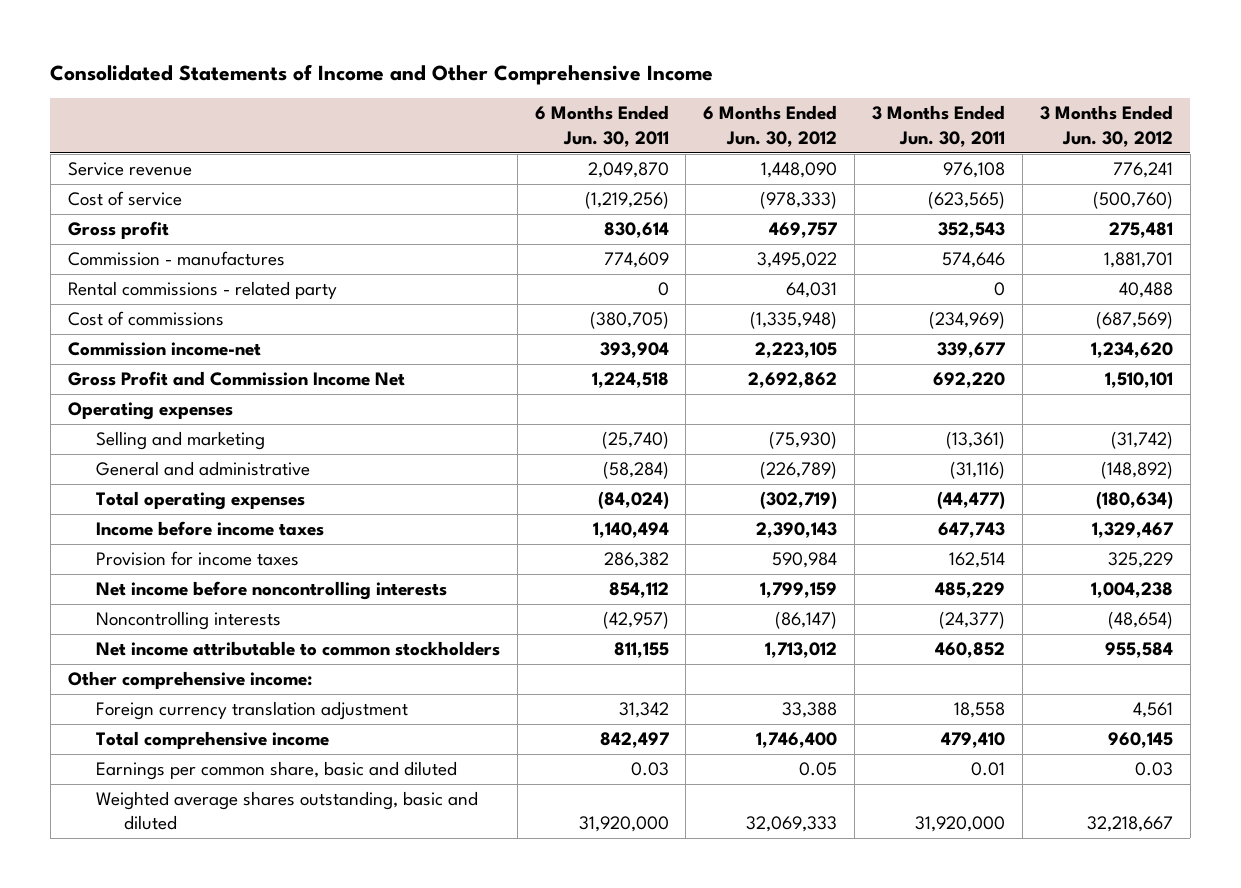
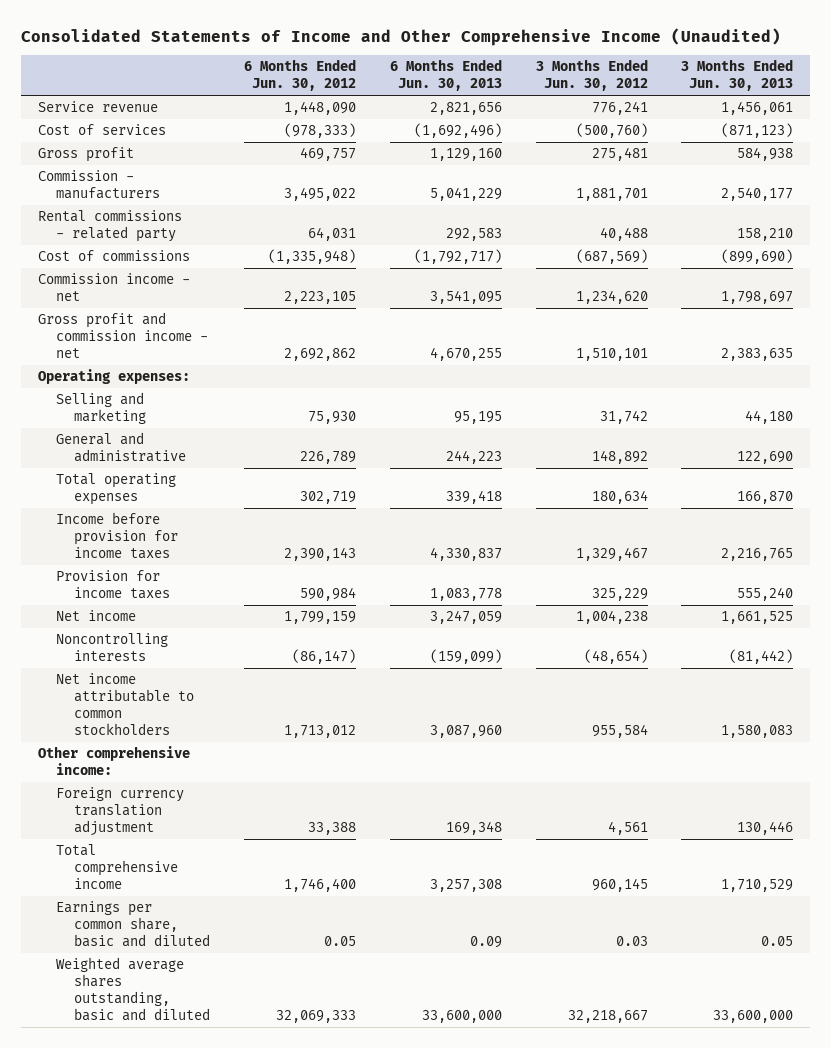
- Consolidated Statements of Income and Other Comprehensive Income
+ Consolidated Statements of Income and Other Comprehensive Income (Unaudited)
- | 6 Months Ended Jun. 30, 2011 | 6 Months Ended Jun. 30, 2012 | 3 Months Ended Jun. 30, 2011 | 3 Months Ended Jun. 30, 2012
+ | 6 Months Ended Jun. 30, 2012 | 6 Months Ended Jun. 30, 2013 | 3 Months Ended Jun. 30, 2012 | 3 Months Ended Jun. 30, 2013
- Cost of service | (1,219,256) | (978,333) | (623,565) | (500,760)
+ Cost of services | (978,333) | (1,692,496) | (500,760) | (871,123)
- Commission - manufactures | 774,609 | 3,495,022 | 574,646 | 1,881,701
+ Commission - manufacturers | 3,495,022 | 5,041,229 | 1,881,701 | 2,540,177
- Commission income-net | 393,904 | 2,223,105 | 339,677 | 1,234,620
- Gross Profit and Commission Income Net | 1,224,518 | 2,692,862 | 692,220 | 1,510,101
- Operating expenses
- Selling and marketing | (25,740) | (75,930) | (13,361) | (31,742)
- General and administrative | (58,284) | (226,789) | (31,116) | (148,892)
- Total operating expenses | (84,024) | (302,719) | (44,477) | (180,634)
- Income before income taxes | 1,140,494 | 2,390,143 | 647,743 | 1,329,467
+ Commission income - net | 2,223,105 | 3,541,095 | 1,234,620 | 1,798,697
+ Gross profit and commission income - net | 2,692,862 | 4,670,255 | 1,510,101 | 2,383,635
+ Operating expenses:
+ Selling and marketing | 75,930 | 95,195 | 31,742 | 44,180
+ General and administrative | 226,789 | 244,223 | 148,892 | 122,690
+ Total operating expenses | 302,719 | 339,418 | 180,634 | 166,870
+ Income before provision for income taxes | 2,390,143 | 4,330,837 | 1,329,467 | 2,216,765
- Net income before noncontrolling interests | 854,112 | 1,799,159 | 485,229 | 1,004,238
+ Net income | 1,799,159 | 3,247,059 | 1,004,238 | 1,661,525

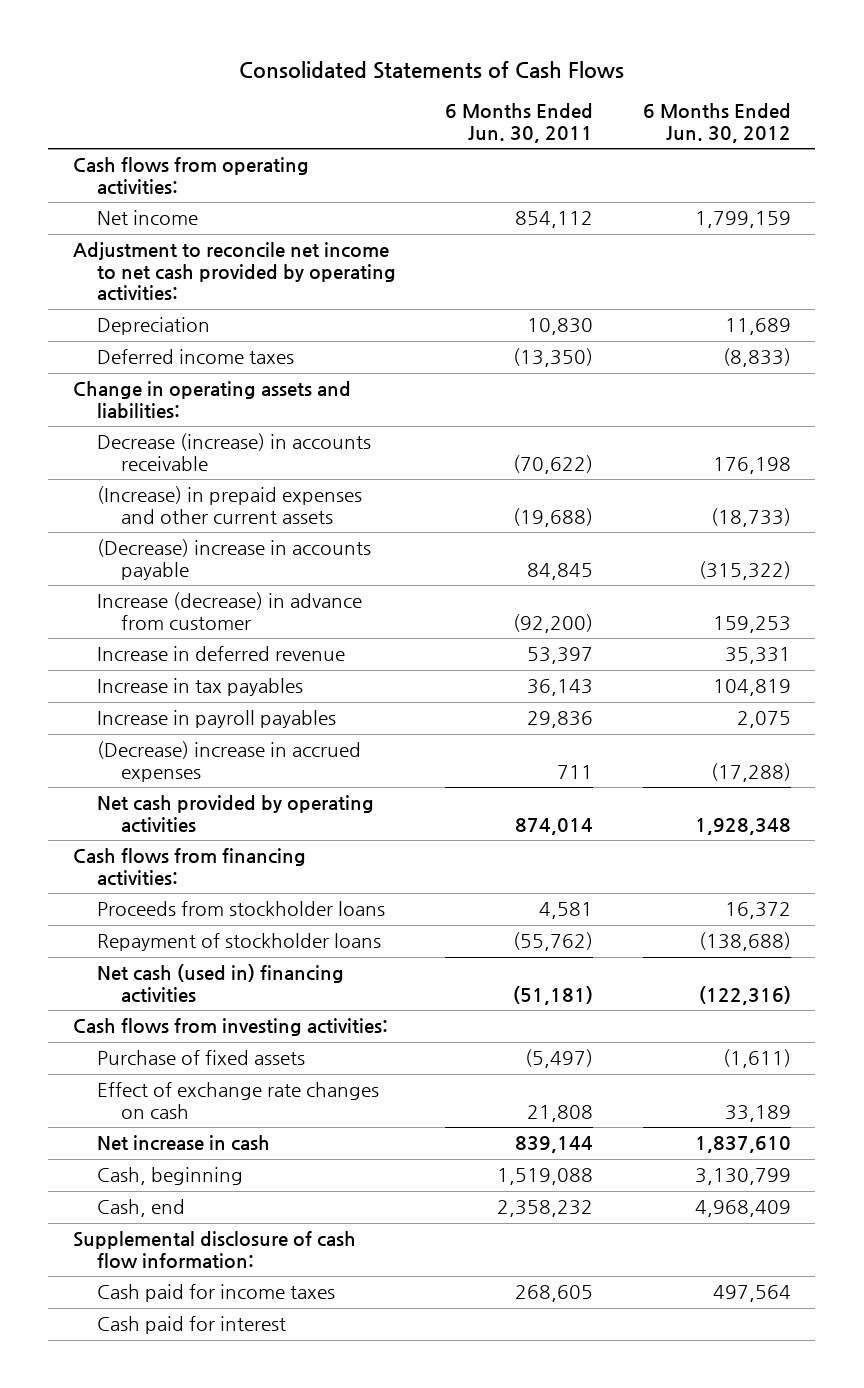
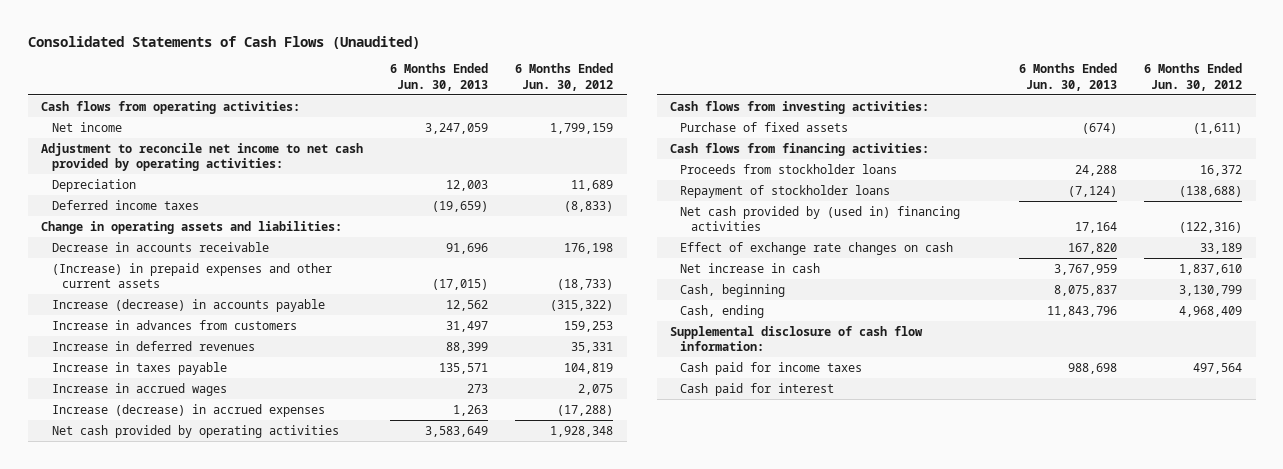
- Consolidated Statements of Cash Flows
+ Consolidated Statements of Cash Flows (Unaudited)
- | 6 Months Ended Jun. 30, 2011 | 6 Months Ended Jun. 30, 2012
+ | 6 Months Ended Jun. 30, 2013 | 6 Months Ended Jun. 30, 2012
- Decrease (increase) in accounts receivable | (70,622) | 176,198
+ Decrease in accounts receivable | 91,696 | 176,198
- (Decrease) increase in accounts payable | 84,845 | (315,322)
- Increase (decrease) in advance from customer | (92,200) | 159,253
- Increase in deferred revenue | 53,397 | 35,331
- Increase in tax payables | 36,143 | 104,819
- Increase in payroll payables | 29,836 | 2,075
- (Decrease) increase in accrued expenses | 711 | (17,288)
+ Increase (decrease) in accounts payable | 12,562 | (315,322)
+ Increase in advances from customers | 31,497 | 159,253
+ Increase in deferred revenues | 88,399 | 35,331
+ Increase in taxes payable | 135,571 | 104,819
+ Increase in accrued wages | 273 | 2,075
+ Increase (decrease) in accrued expenses | 1,263 | (17,288)
moved up: Cash flows from investing activities:
moved up: Purchase of fixed assets | (674) | (1,611)
- Net cash (used in) financing activities | (51,181) | (122,316)
+ Net cash provided by (used in) financing activities | 17,164 | (122,316)
- Cash, end | 2,358,232 | 4,968,409
+ Cash, ending | 11,843,796 | 4,968,409

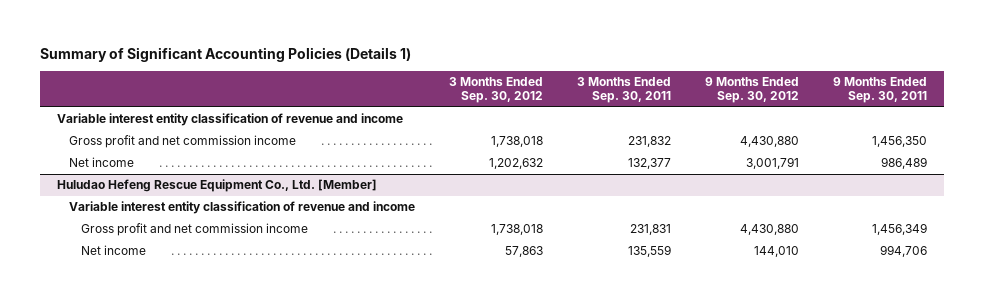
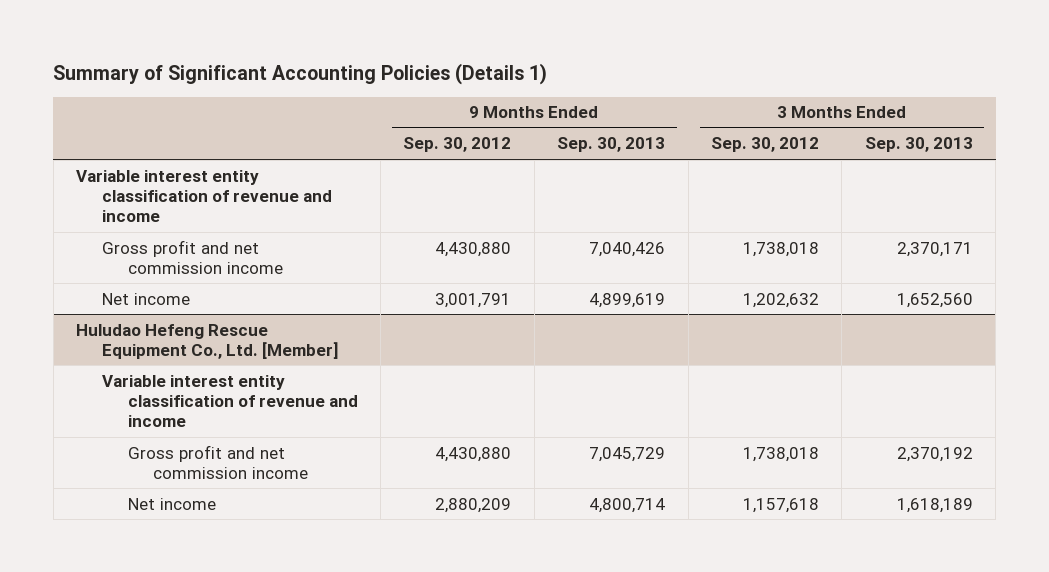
- | 3 Months Ended Sep. 30, 2012 | 3 Months Ended Sep. 30, 2011 | 9 Months Ended Sep. 30, 2012 | 9 Months Ended Sep. 30, 2011
+ | 9 Months Ended Sep. 30, 2012 | 9 Months Ended Sep. 30, 2013 | 3 Months Ended Sep. 30, 2012 | 3 Months Ended Sep. 30, 2013
@ Huludao Hefeng Rescue Equipment Co., Ltd. [Member]
- Net income | 57,863 | 135,559 | 144,010 | 994,706
+ Net income | 2,880,209 | 4,800,714 | 1,157,618 | 1,618,189

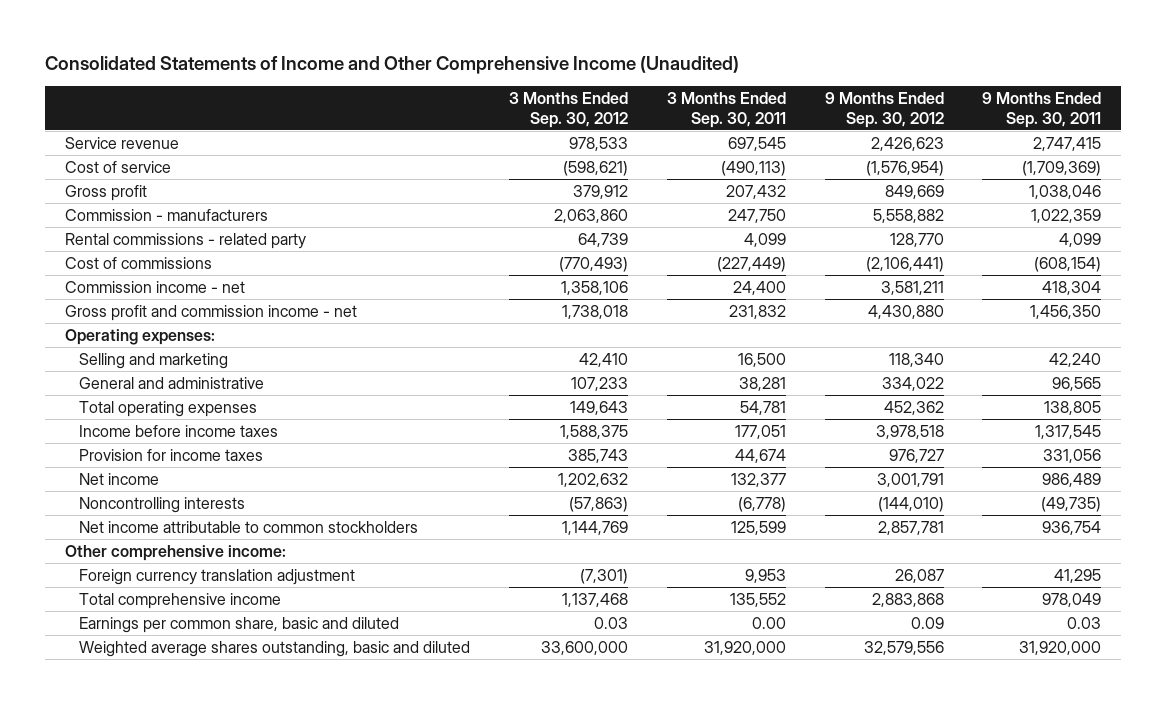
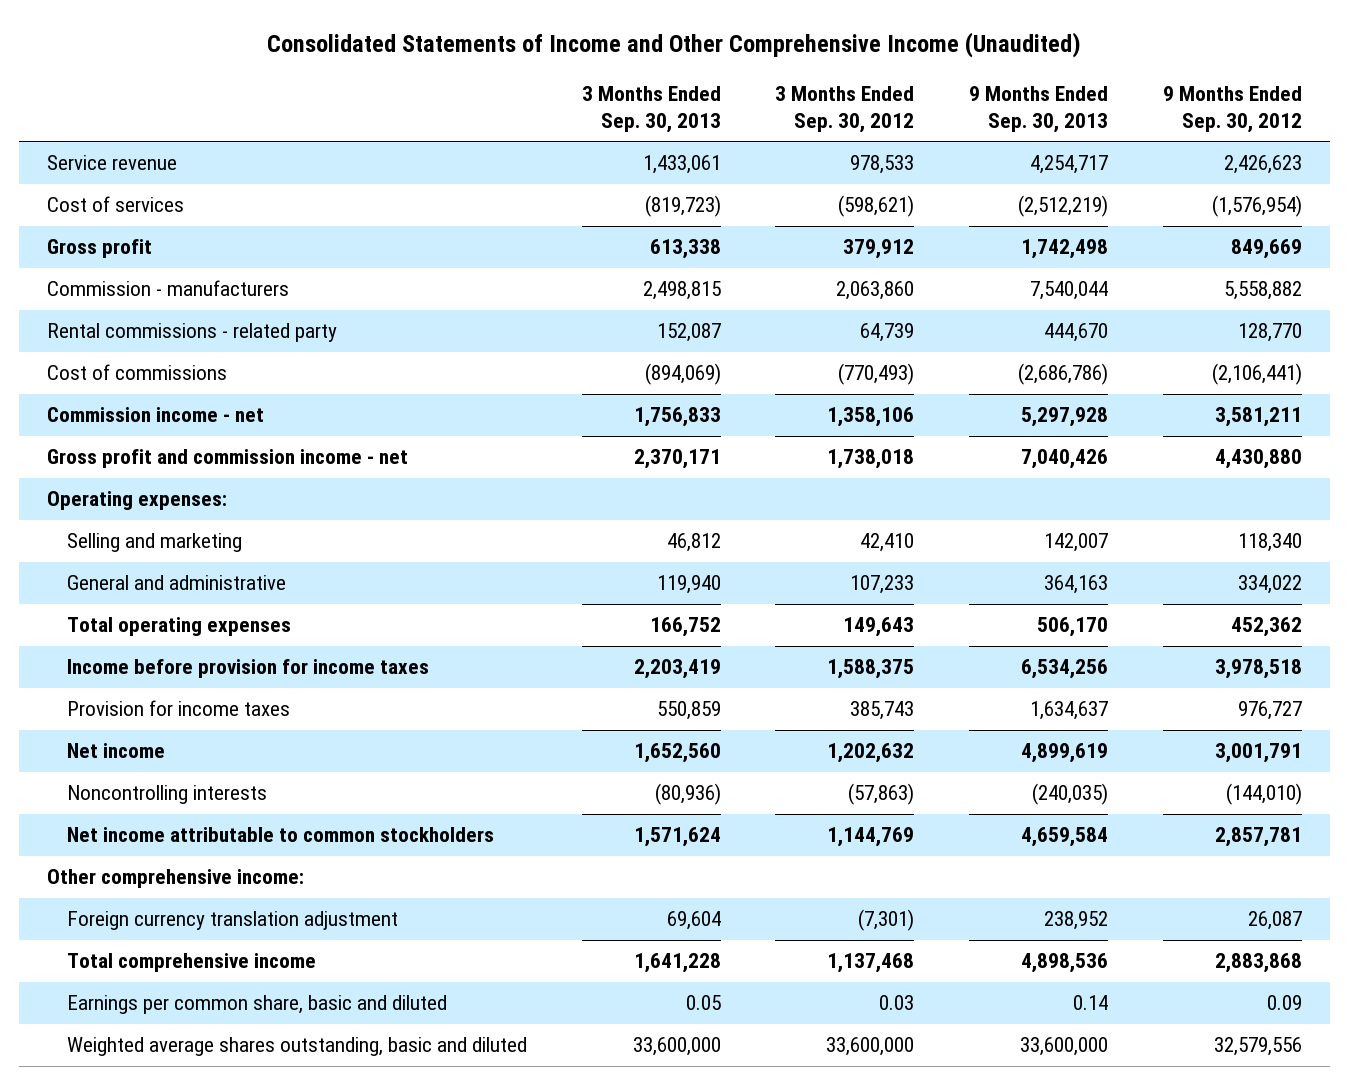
- | 3 Months Ended Sep. 30, 2012 | 3 Months Ended Sep. 30, 2011 | 9 Months Ended Sep. 30, 2012 | 9 Months Ended Sep. 30, 2011
+ | 3 Months Ended Sep. 30, 2013 | 3 Months Ended Sep. 30, 2012 | 9 Months Ended Sep. 30, 2013 | 9 Months Ended Sep. 30, 2012
- Cost of service | (598,621) | (490,113) | (1,576,954) | (1,709,369)
+ Cost of services | (819,723) | (598,621) | (2,512,219) | (1,576,954)
- Income before income taxes | 1,588,375 | 177,051 | 3,978,518 | 1,317,545
+ Income before provision for income taxes | 2,203,419 | 1,588,375 | 6,534,256 | 3,978,518

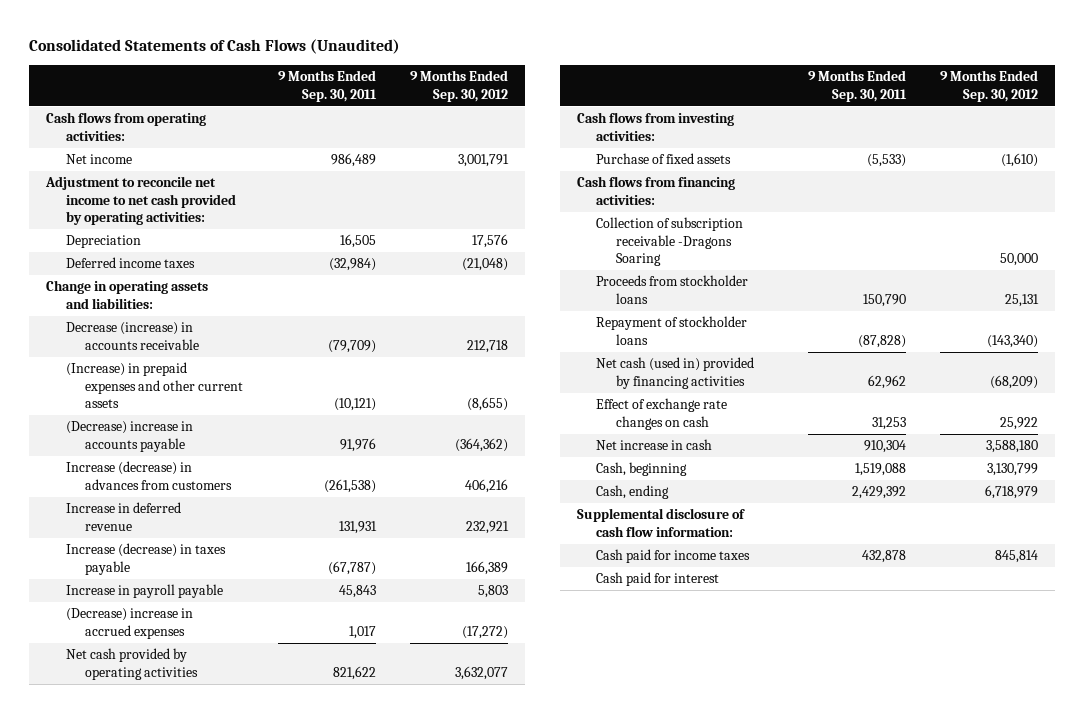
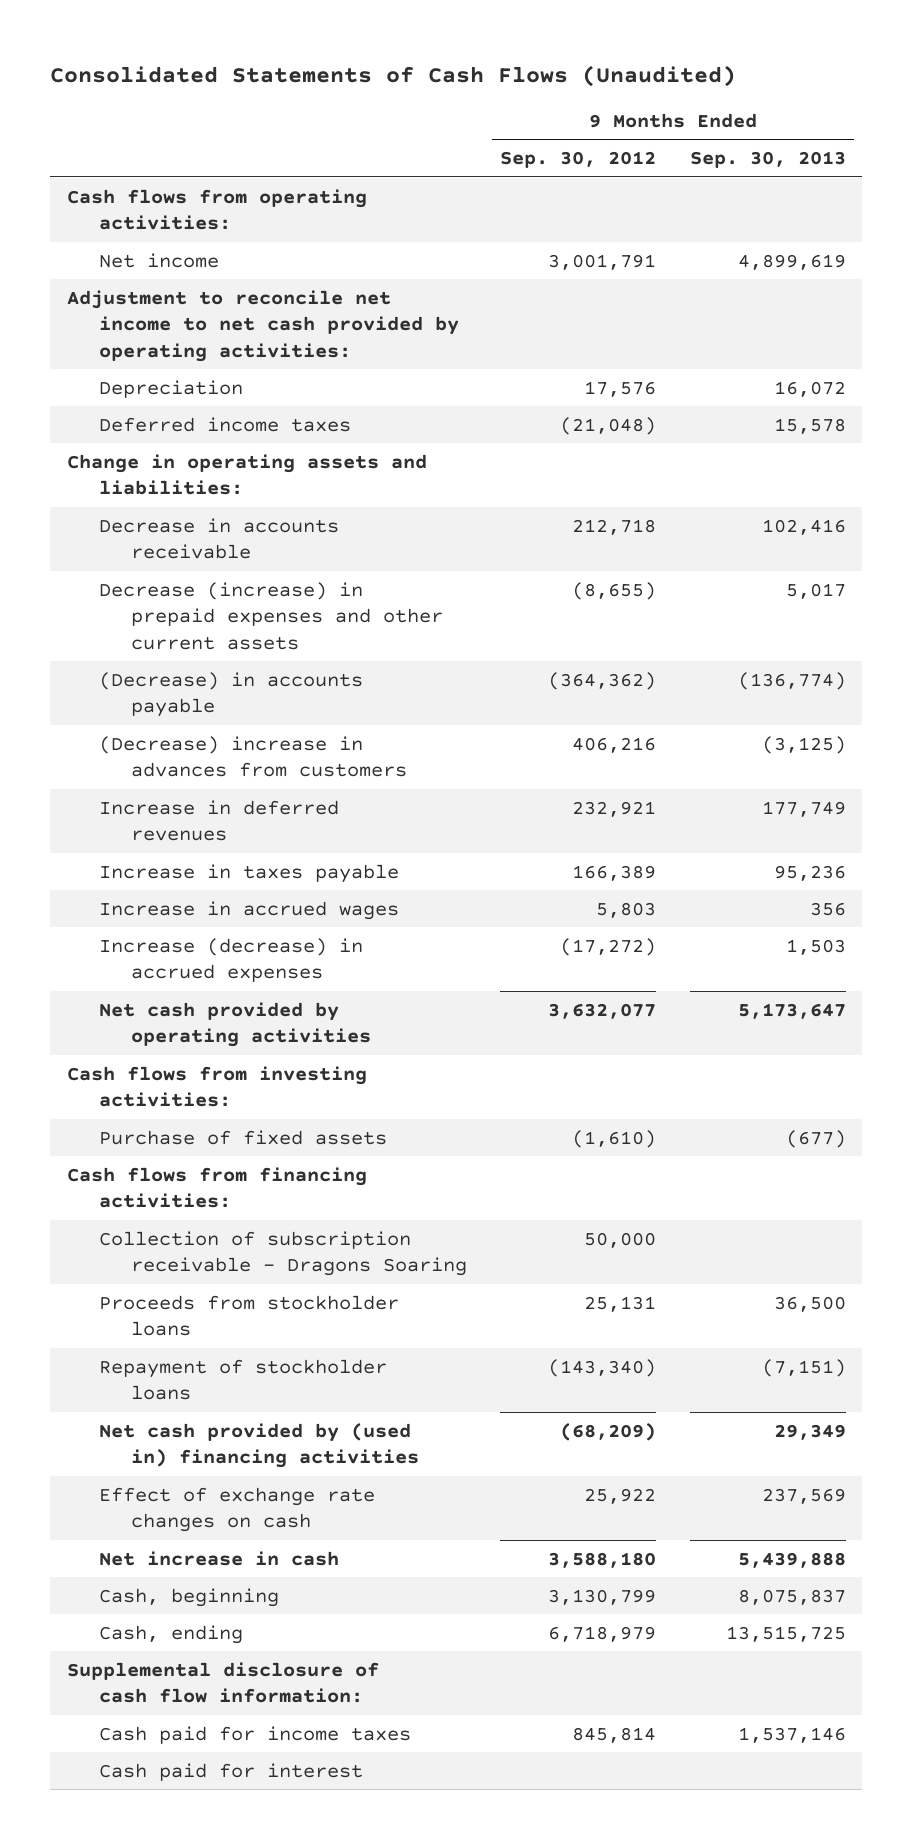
- | 9 Months Ended Sep. 30, 2011 | 9 Months Ended Sep. 30, 2012
+ | 9 Months Ended Sep. 30, 2012 | 9 Months Ended Sep. 30, 2013
- Decrease (increase) in accounts receivable | (79,709) | 212,718
- (Increase) in prepaid expenses and other current assets | (10,121) | (8,655)
- (Decrease) increase in accounts payable | 91,976 | (364,362)
- Increase (decrease) in advances from customers | (261,538) | 406,216
- Increase in deferred revenue | 131,931 | 232,921
- Increase (decrease) in taxes payable | (67,787) | 166,389
- Increase in payroll payable | 45,843 | 5,803
- (Decrease) increase in accrued expenses | 1,017 | (17,272)
+ Decrease in accounts receivable | 212,718 | 102,416
+ Decrease (increase) in prepaid expenses and other current assets | (8,655) | 5,017
+ (Decrease) in accounts payable | (364,362) | (136,774)
+ (Decrease) increase in advances from customers | 406,216 | (3,125)
+ Increase in deferred revenues | 232,921 | 177,749
+ Increase in taxes payable | 166,389 | 95,236
+ Increase in accrued wages | 5,803 | 356
+ Increase (decrease) in accrued expenses | (17,272) | 1,503
- Collection of subscription receivable -Dragons Soaring | | 50,000
+ Collection of subscription receivable - Dragons Soaring | 50,000 |
- Net cash (used in) provided by financing activities | 62,962 | (68,209)
+ Net cash provided by (used in) financing activities | (68,209) | 29,349

